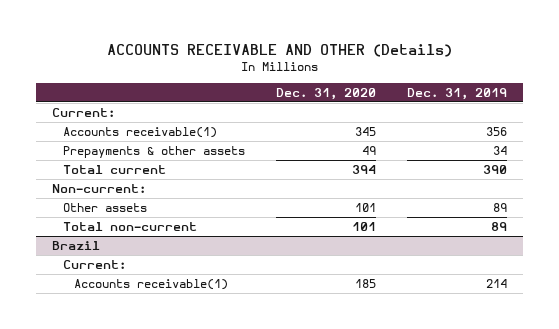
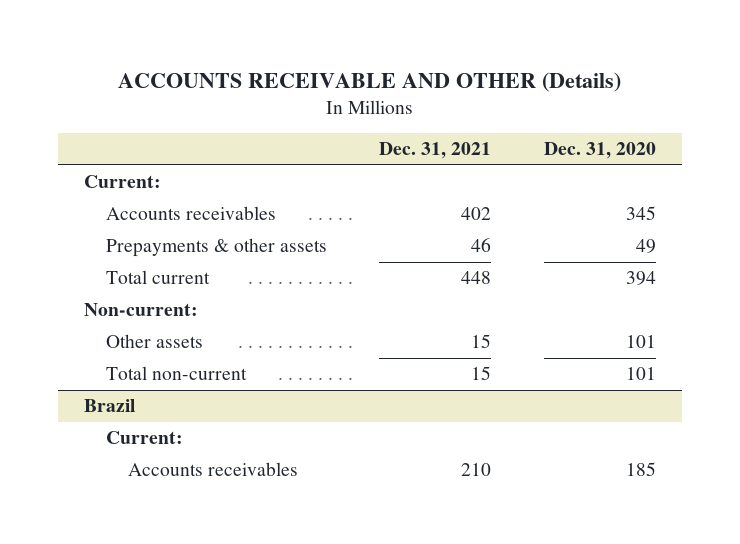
- | Dec. 31, 2020 | Dec. 31, 2019
+ | Dec. 31, 2021 | Dec. 31, 2020
- Accounts receivable(1) | 345 | 356
+ Accounts receivables | 402 | 345
@ Brazil
- Accounts receivable(1) | 185 | 214
+ Accounts receivables | 210 | 185

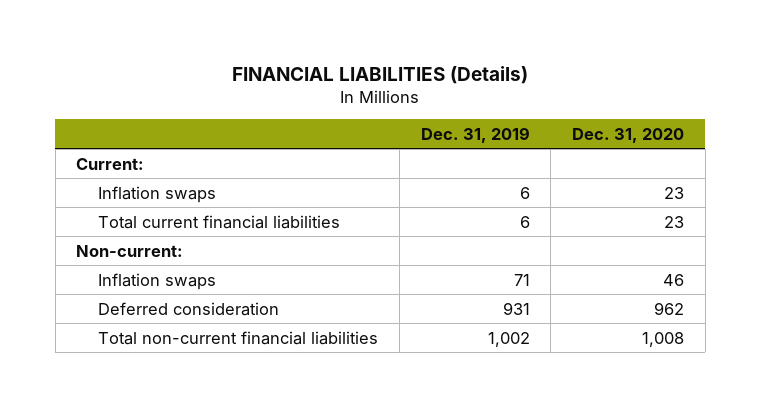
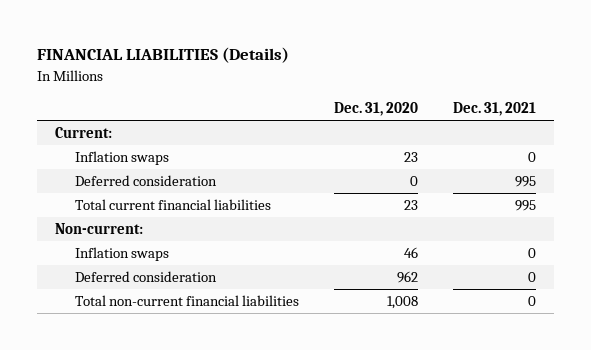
- | Dec. 31, 2019 | Dec. 31, 2020
+ | Dec. 31, 2020 | Dec. 31, 2021
+ Deferred consideration | 0 | 995

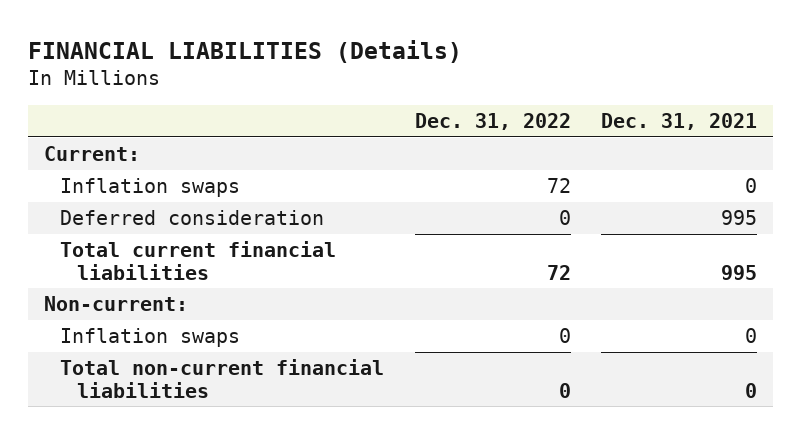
- | Dec. 31, 2020 | Dec. 31, 2021
+ | Dec. 31, 2022 | Dec. 31, 2021
- Deferred consideration | 962 | 0

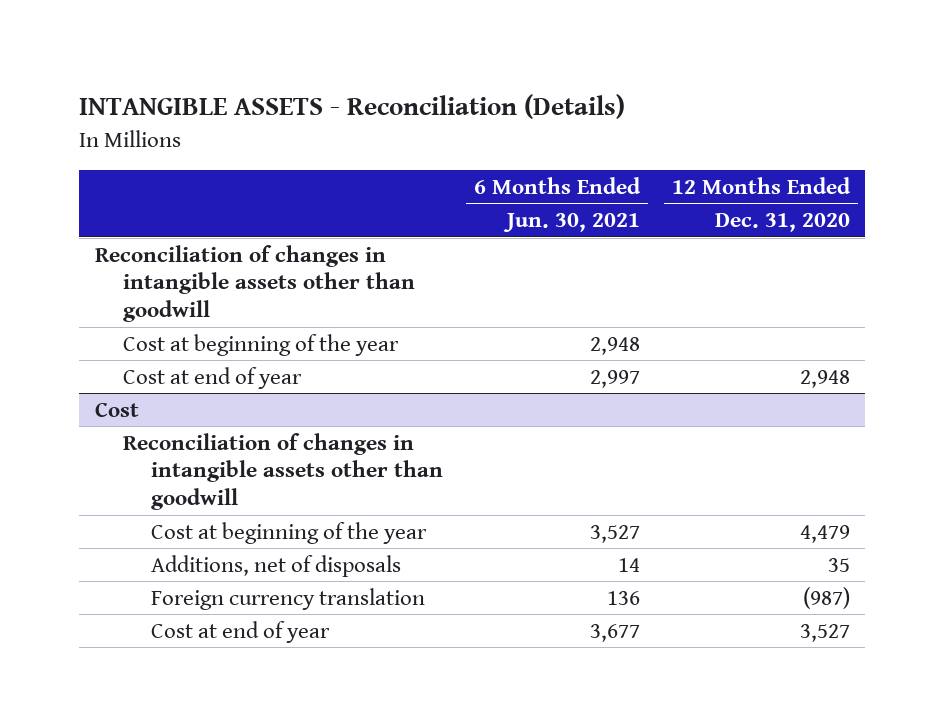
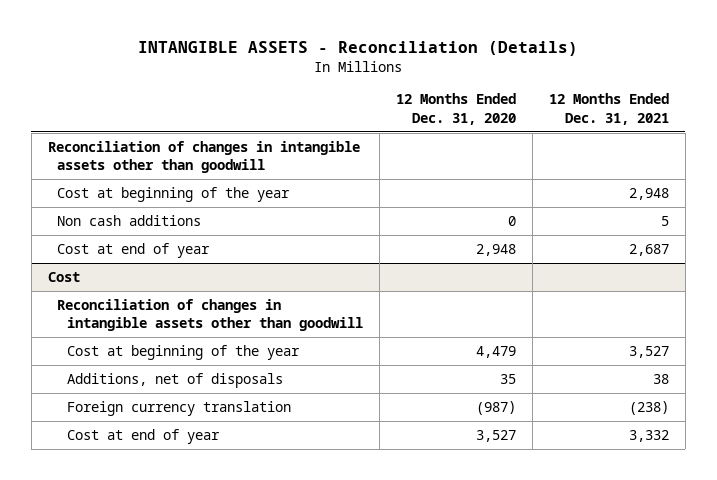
- | 6 Months Ended Jun. 30, 2021 | 12 Months Ended Dec. 31, 2020
+ | 12 Months Ended Dec. 31, 2020 | 12 Months Ended Dec. 31, 2021
+ Non cash additions | 0 | 5

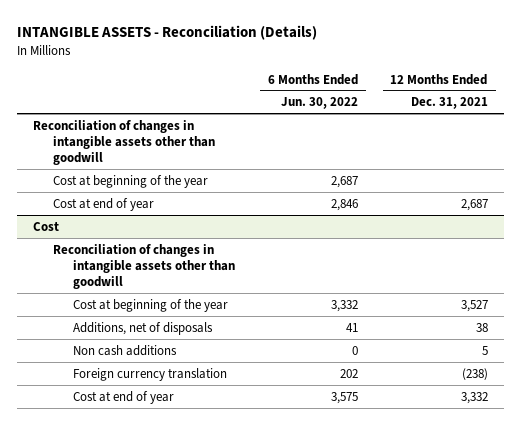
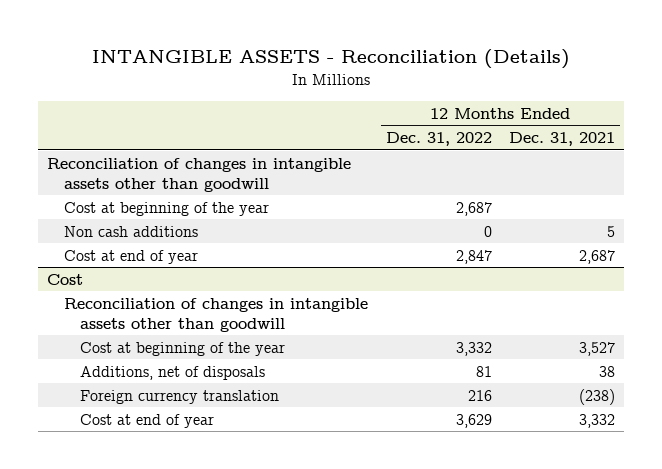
- | 6 Months Ended Jun. 30, 2022 | 12 Months Ended Dec. 31, 2021
+ | 12 Months Ended Dec. 31, 2022 | 12 Months Ended Dec. 31, 2021
+ Non cash additions | 0 | 5
@ Cost
- Non cash additions | 0 | 5

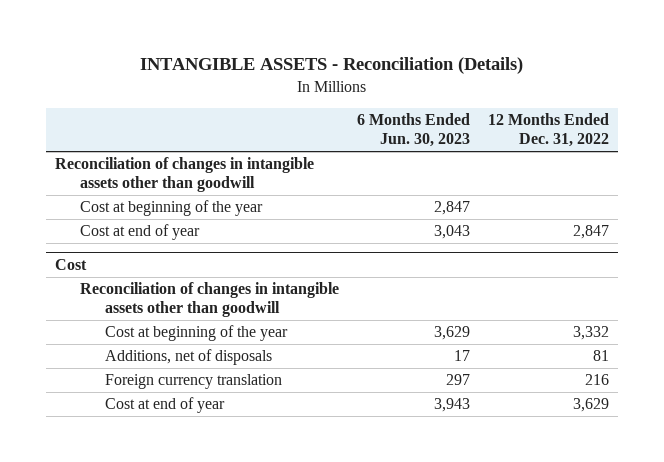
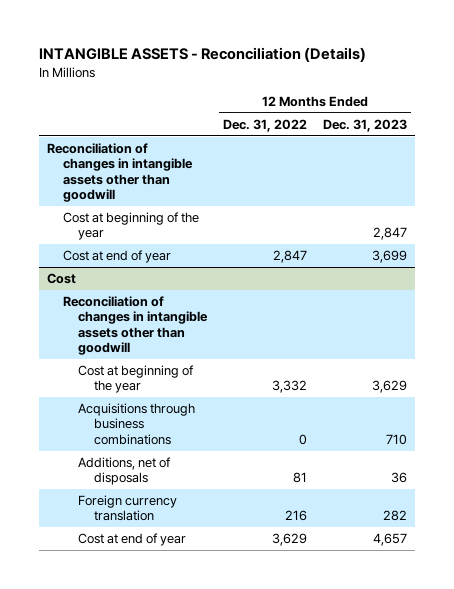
- | 6 Months Ended Jun. 30, 2023 | 12 Months Ended Dec. 31, 2022
+ | 12 Months Ended Dec. 31, 2022 | 12 Months Ended Dec. 31, 2023
@ Cost
+ Acquisitions through business combinations | 0 | 710

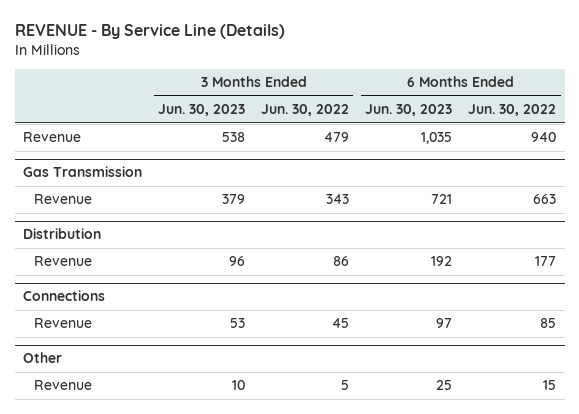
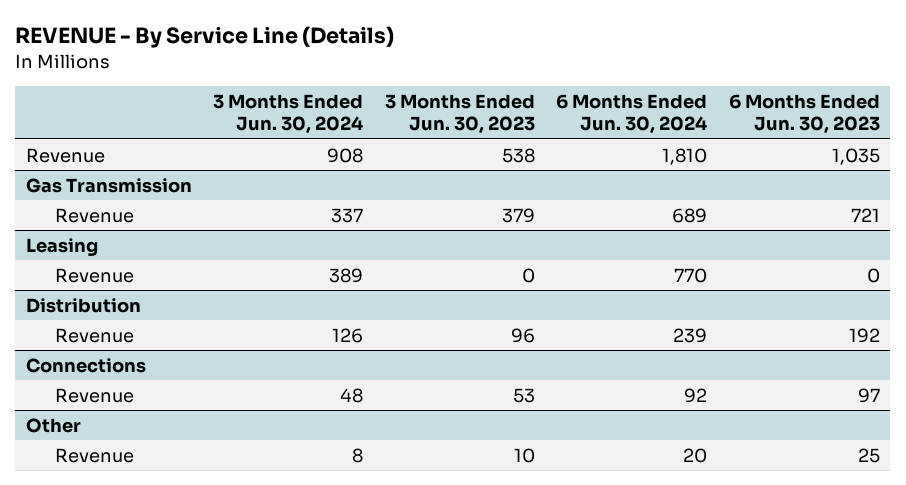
- | 3 Months Ended Jun. 30, 2023 | 3 Months Ended Jun. 30, 2022 | 6 Months Ended Jun. 30, 2023 | 6 Months Ended Jun. 30, 2022
+ | 3 Months Ended Jun. 30, 2024 | 3 Months Ended Jun. 30, 2023 | 6 Months Ended Jun. 30, 2024 | 6 Months Ended Jun. 30, 2023
+ Leasing
+ Revenue | 389 | 0 | 770 | 0

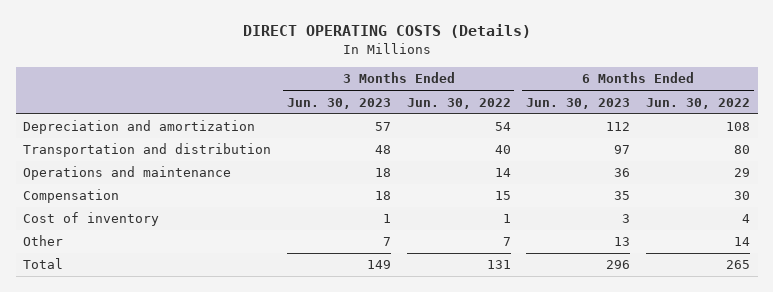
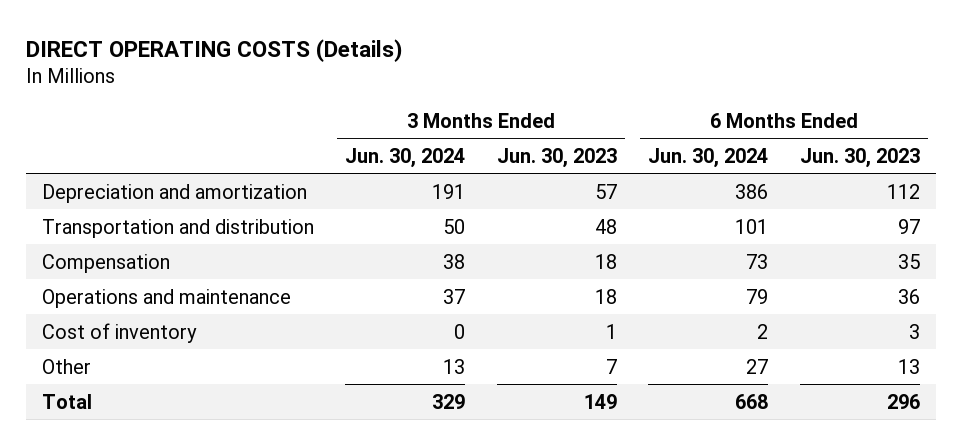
- | 3 Months Ended Jun. 30, 2023 | 3 Months Ended Jun. 30, 2022 | 6 Months Ended Jun. 30, 2023 | 6 Months Ended Jun. 30, 2022
+ | 3 Months Ended Jun. 30, 2024 | 3 Months Ended Jun. 30, 2023 | 6 Months Ended Jun. 30, 2024 | 6 Months Ended Jun. 30, 2023
moved down: Operations and maintenance | 37 | 18 | 79 | 36

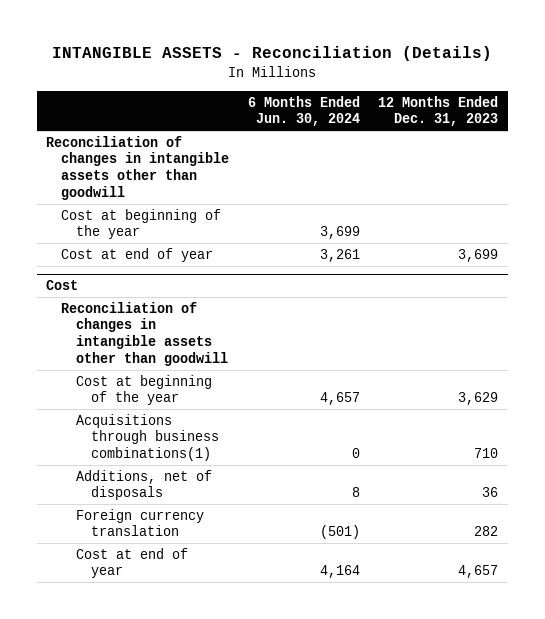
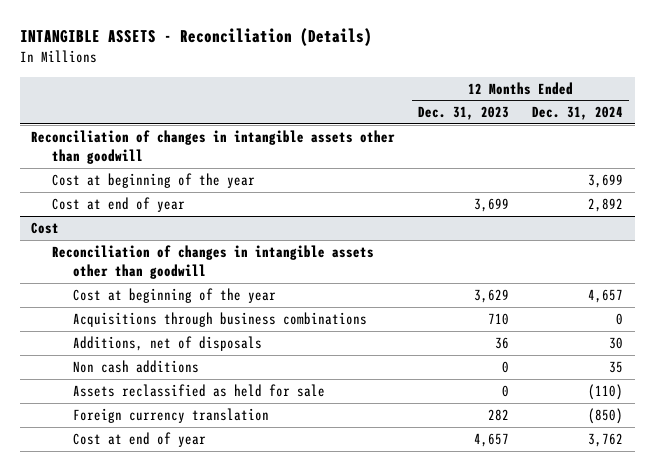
- | 6 Months Ended Jun. 30, 2024 | 12 Months Ended Dec. 31, 2023
+ | 12 Months Ended Dec. 31, 2023 | 12 Months Ended Dec. 31, 2024
@ Cost
- Acquisitions through business combinations(1) | 0 | 710
+ Acquisitions through business combinations | 710 | 0
+ Non cash additions | 0 | 35
+ Assets reclassified as held for sale | 0 | (110)

